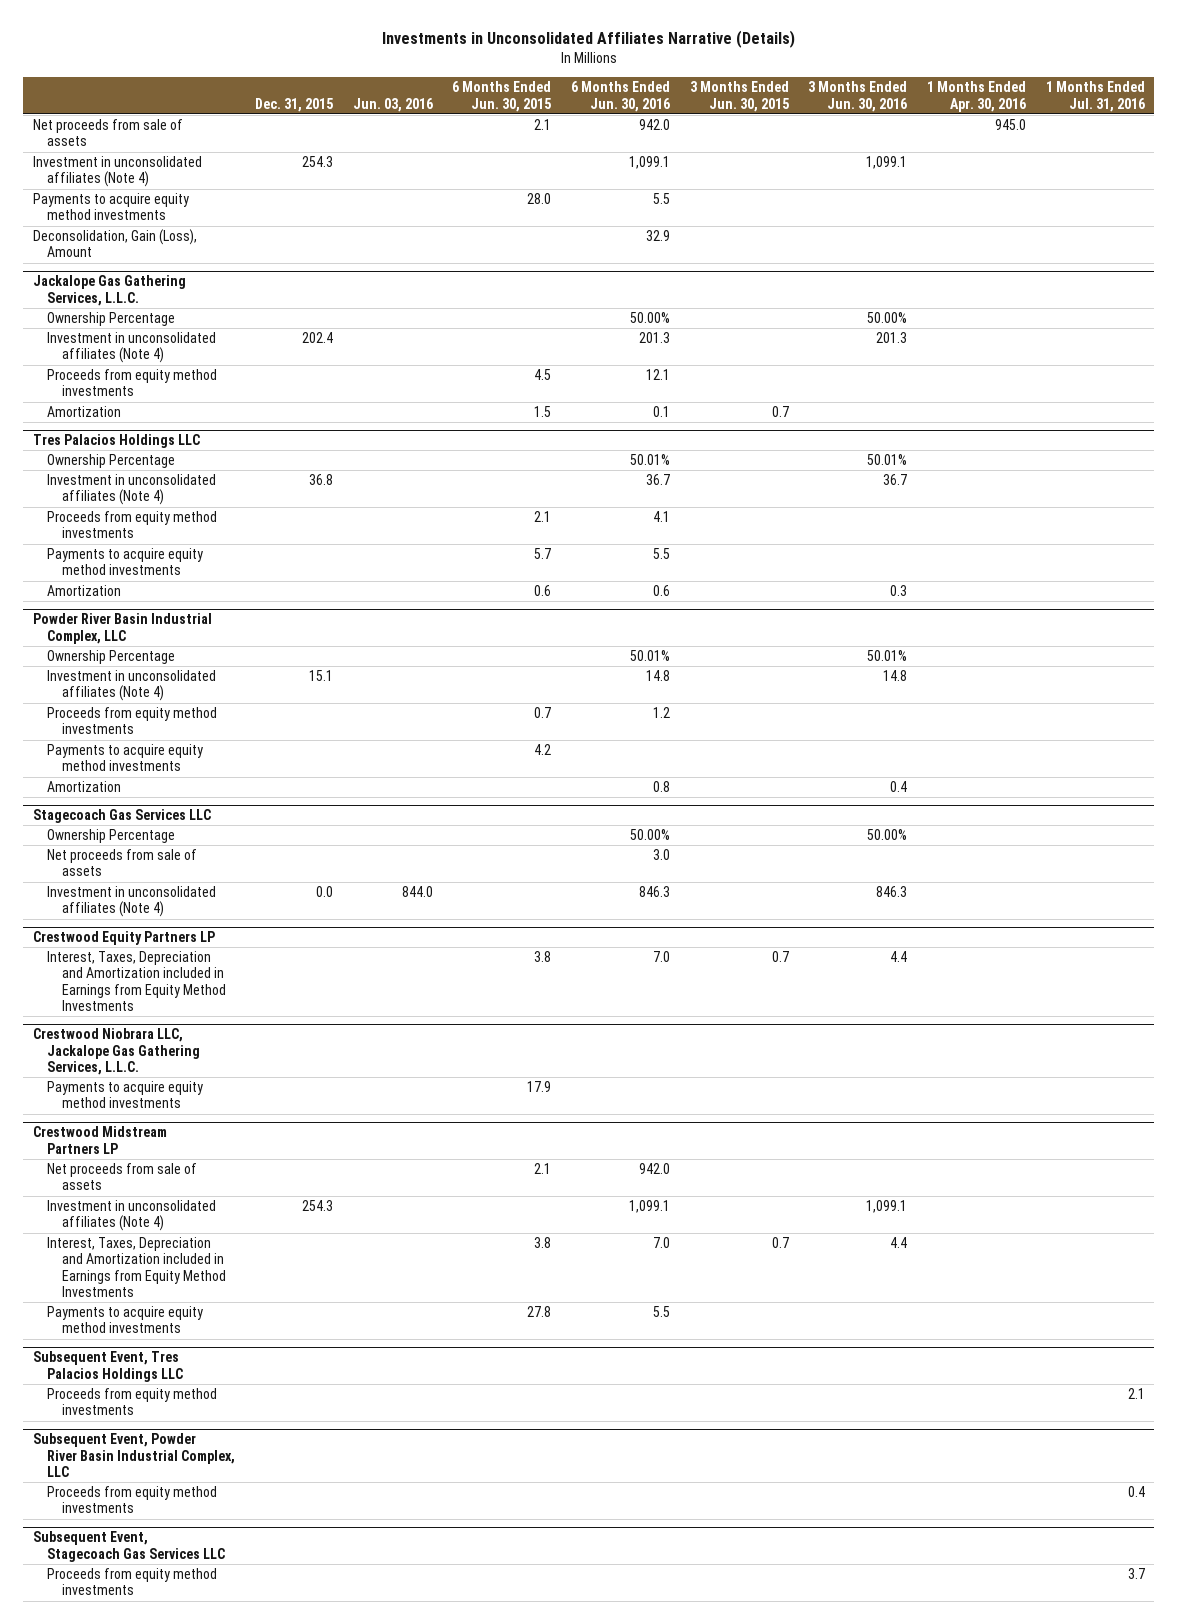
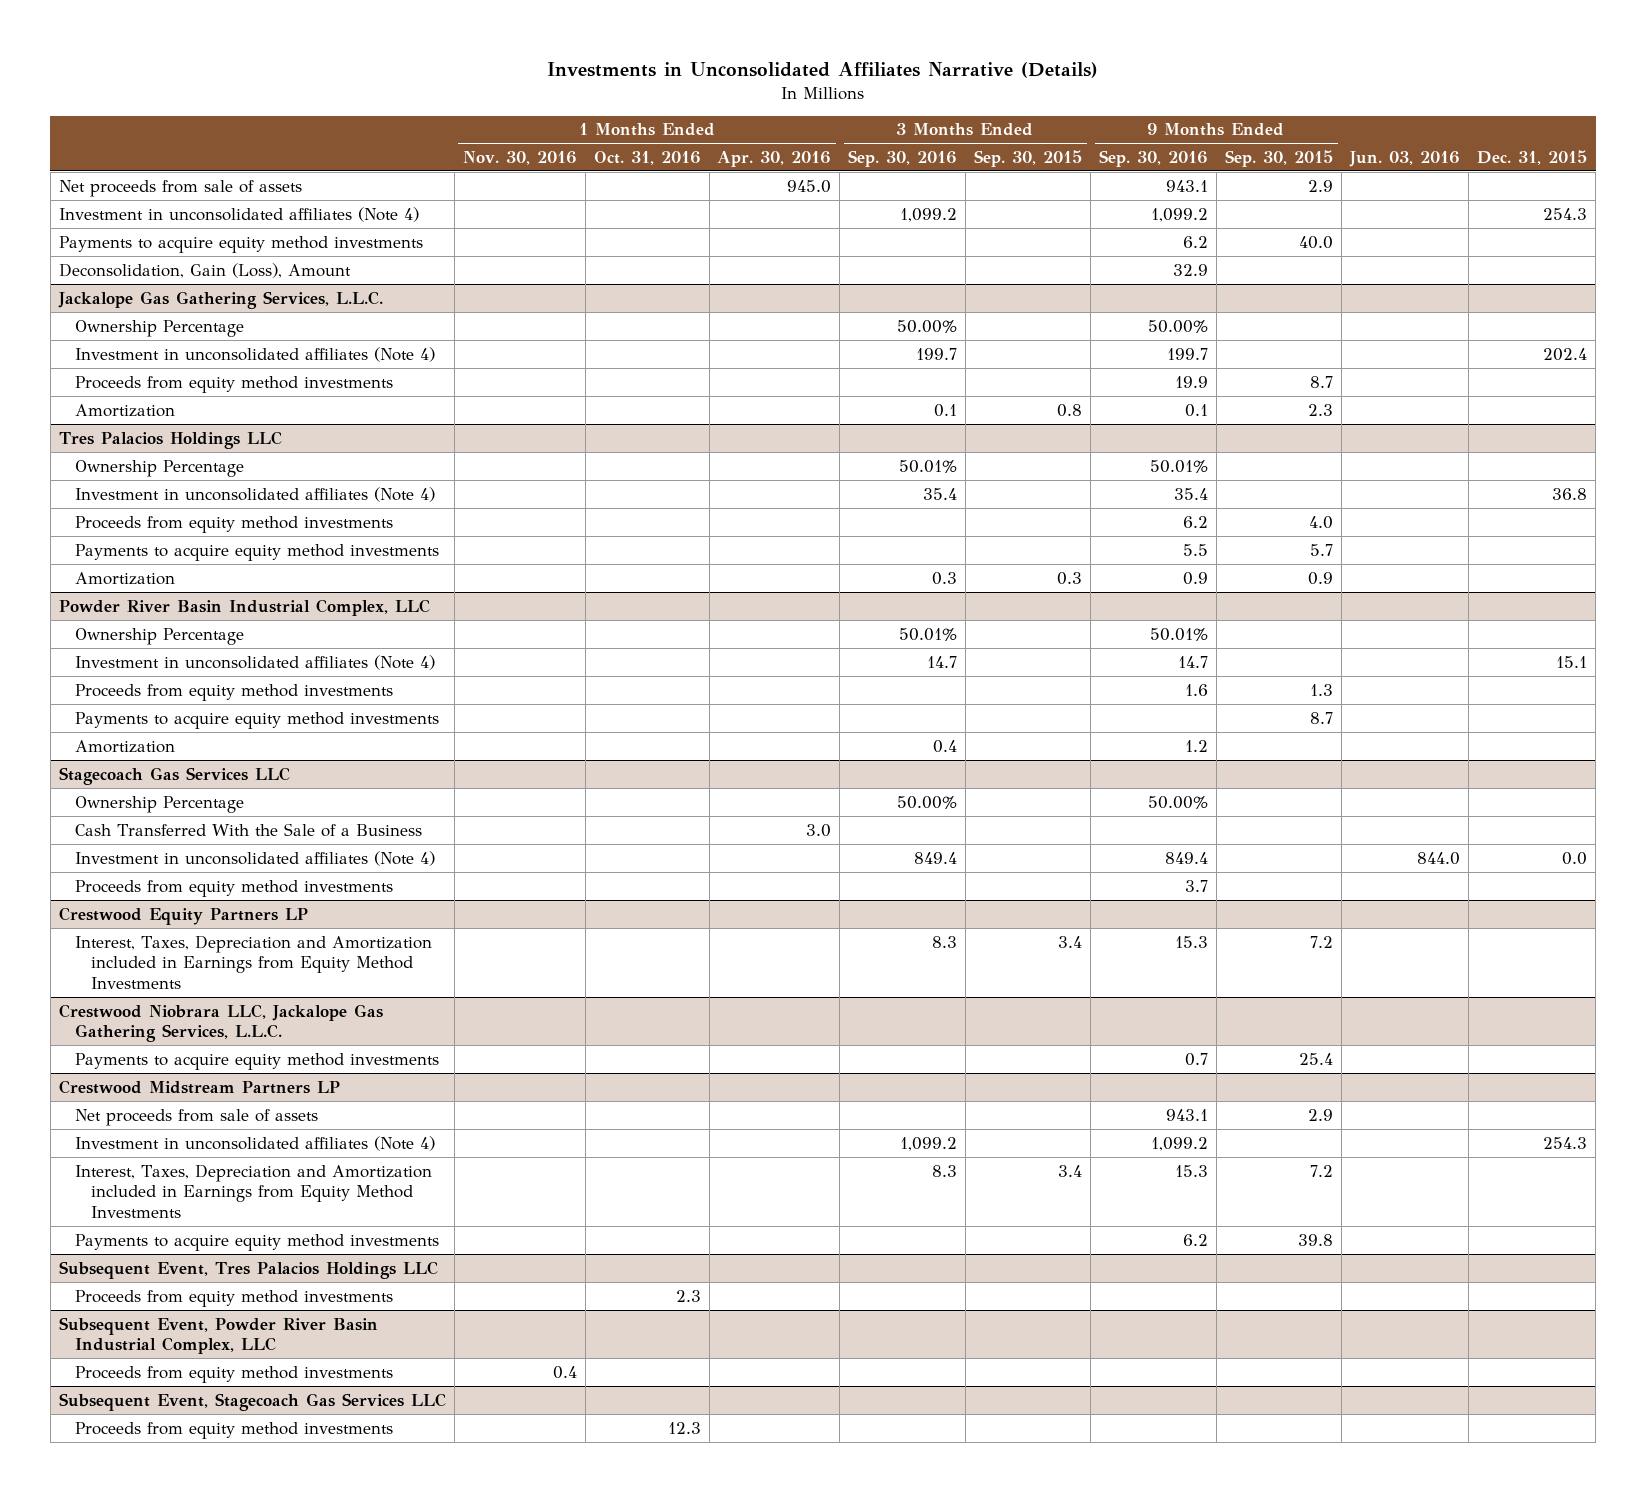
- | Dec. 31, 2015 | Jun. 03, 2016 | 6 Months Ended Jun. 30, 2015 | 6 Months Ended Jun. 30, 2016 | 3 Months Ended Jun. 30, 2015 | 3 Months Ended Jun. 30, 2016 | 1 Months Ended Apr. 30, 2016 | 1 Months Ended Jul. 31, 2016
+ | 1 Months Ended Nov. 30, 2016 | 1 Months Ended Oct. 31, 2016 | 1 Months Ended Apr. 30, 2016 | 3 Months Ended Sep. 30, 2016 | 3 Months Ended Sep. 30, 2015 | 9 Months Ended Sep. 30, 2016 | 9 Months Ended Sep. 30, 2015 | Jun. 03, 2016 | Dec. 31, 2015
@ Stagecoach Gas Services LLC
- Net proceeds from sale of assets | | | | 3.0 | | | |
+ Cash Transferred With the Sale of a Business | | | 3.0 | | | | | |
+ Proceeds from equity method investments | | | | | | 3.7 | | |

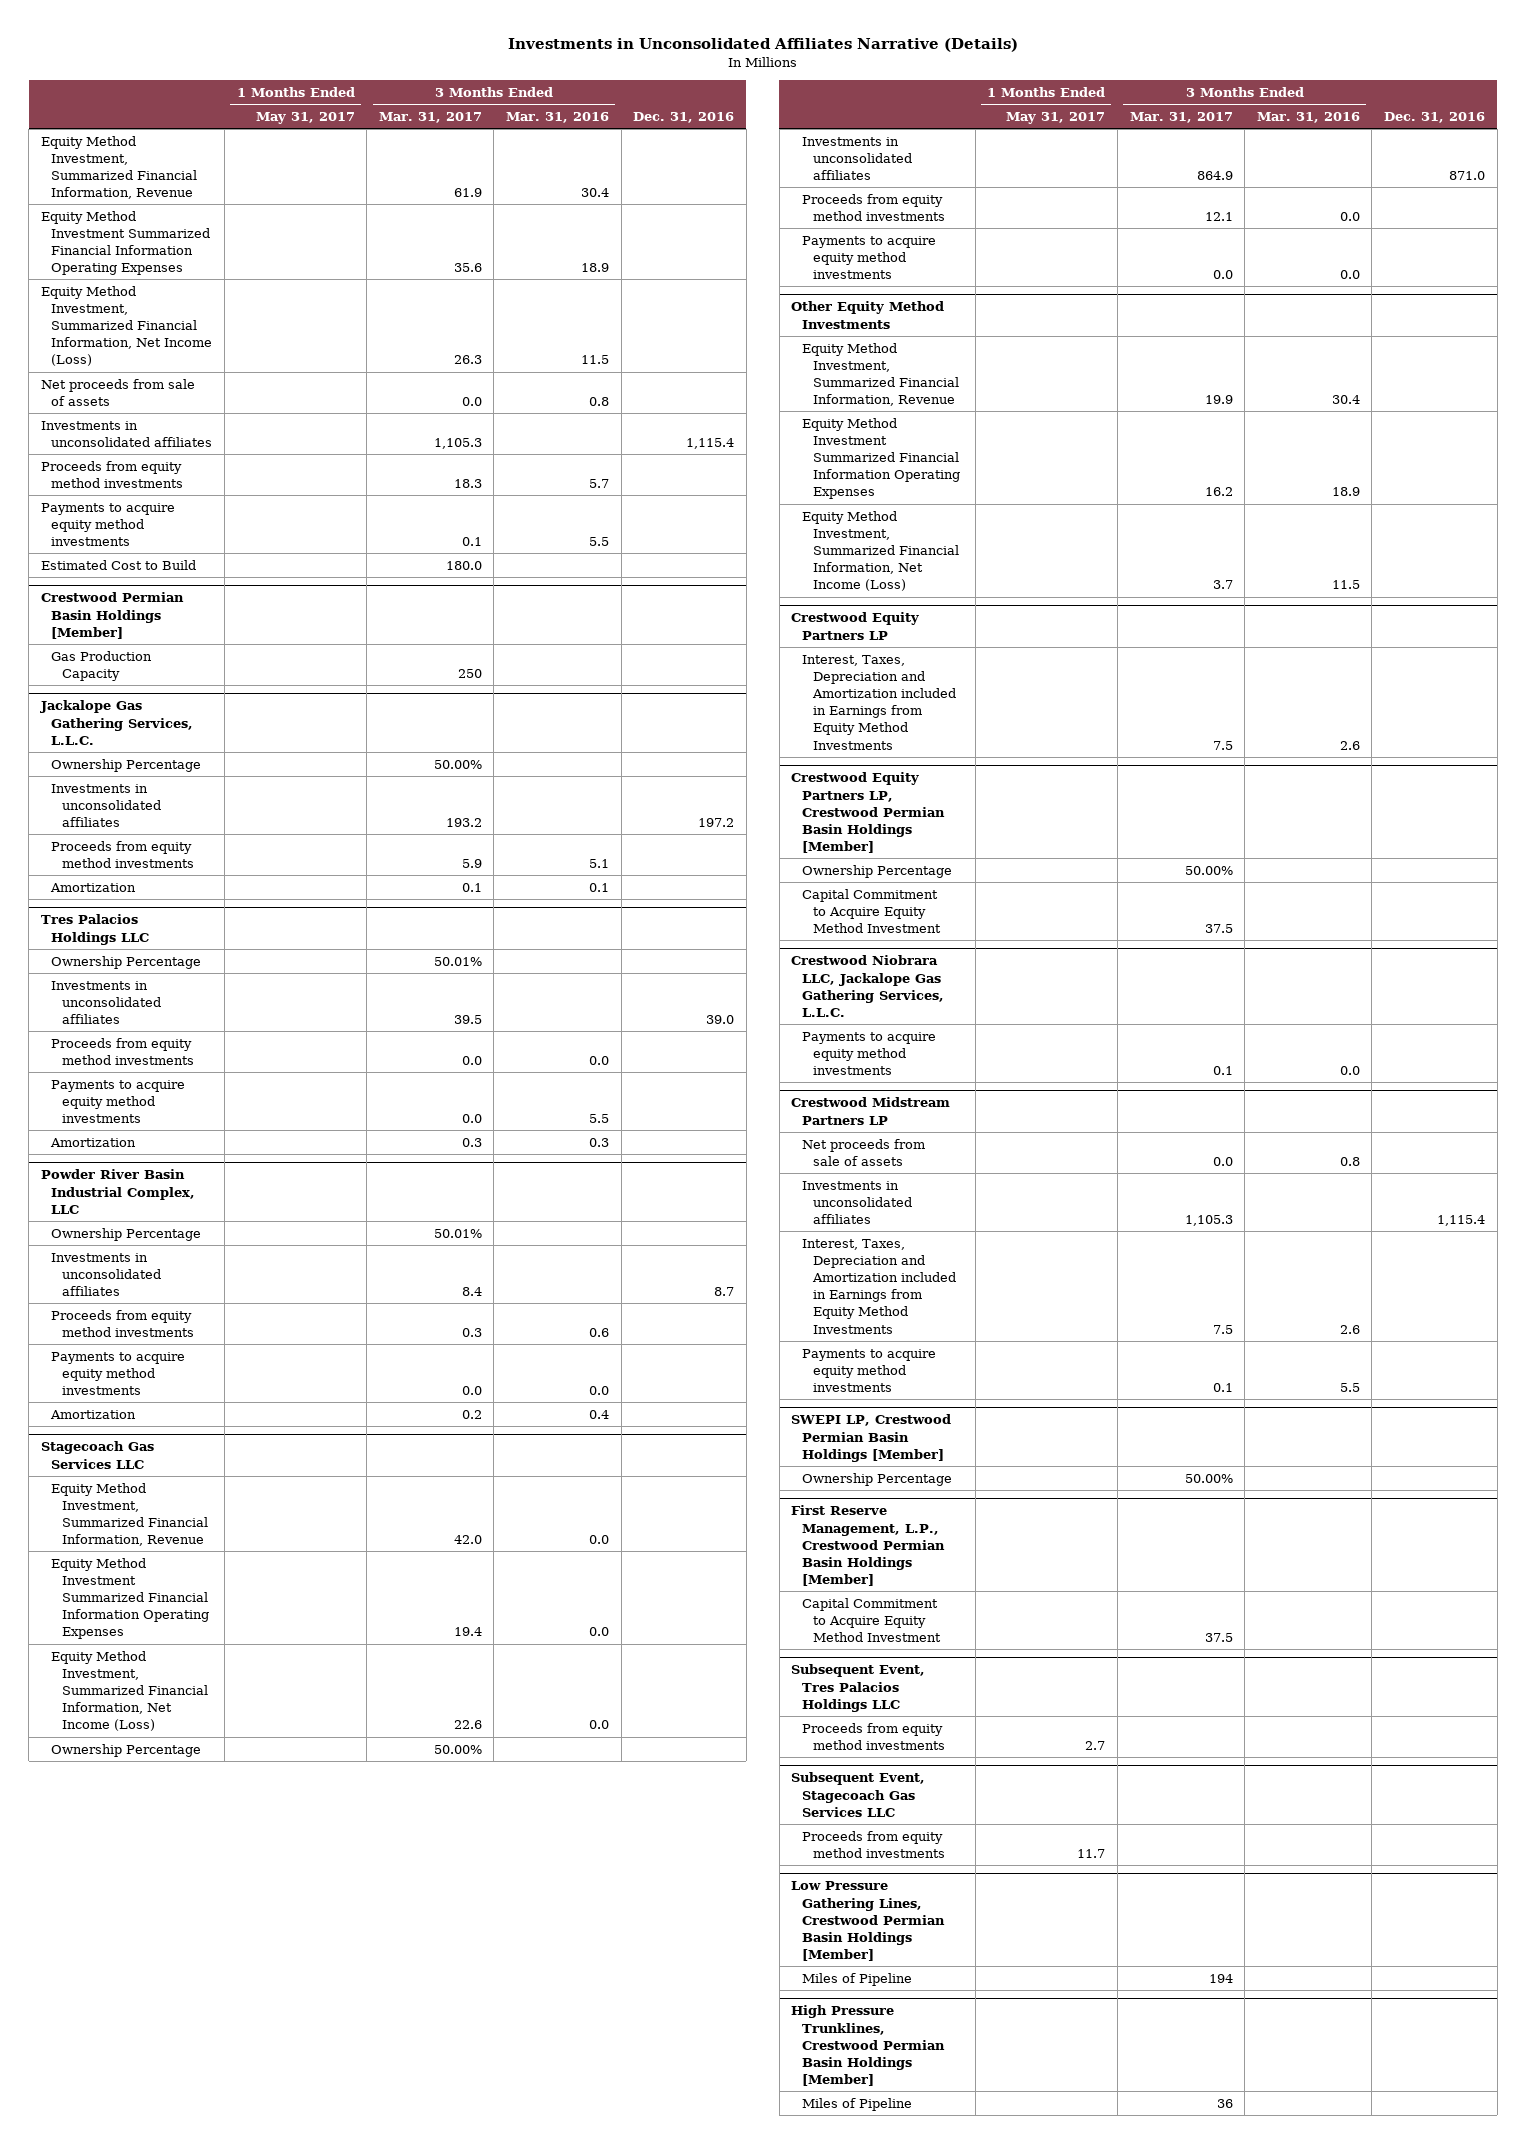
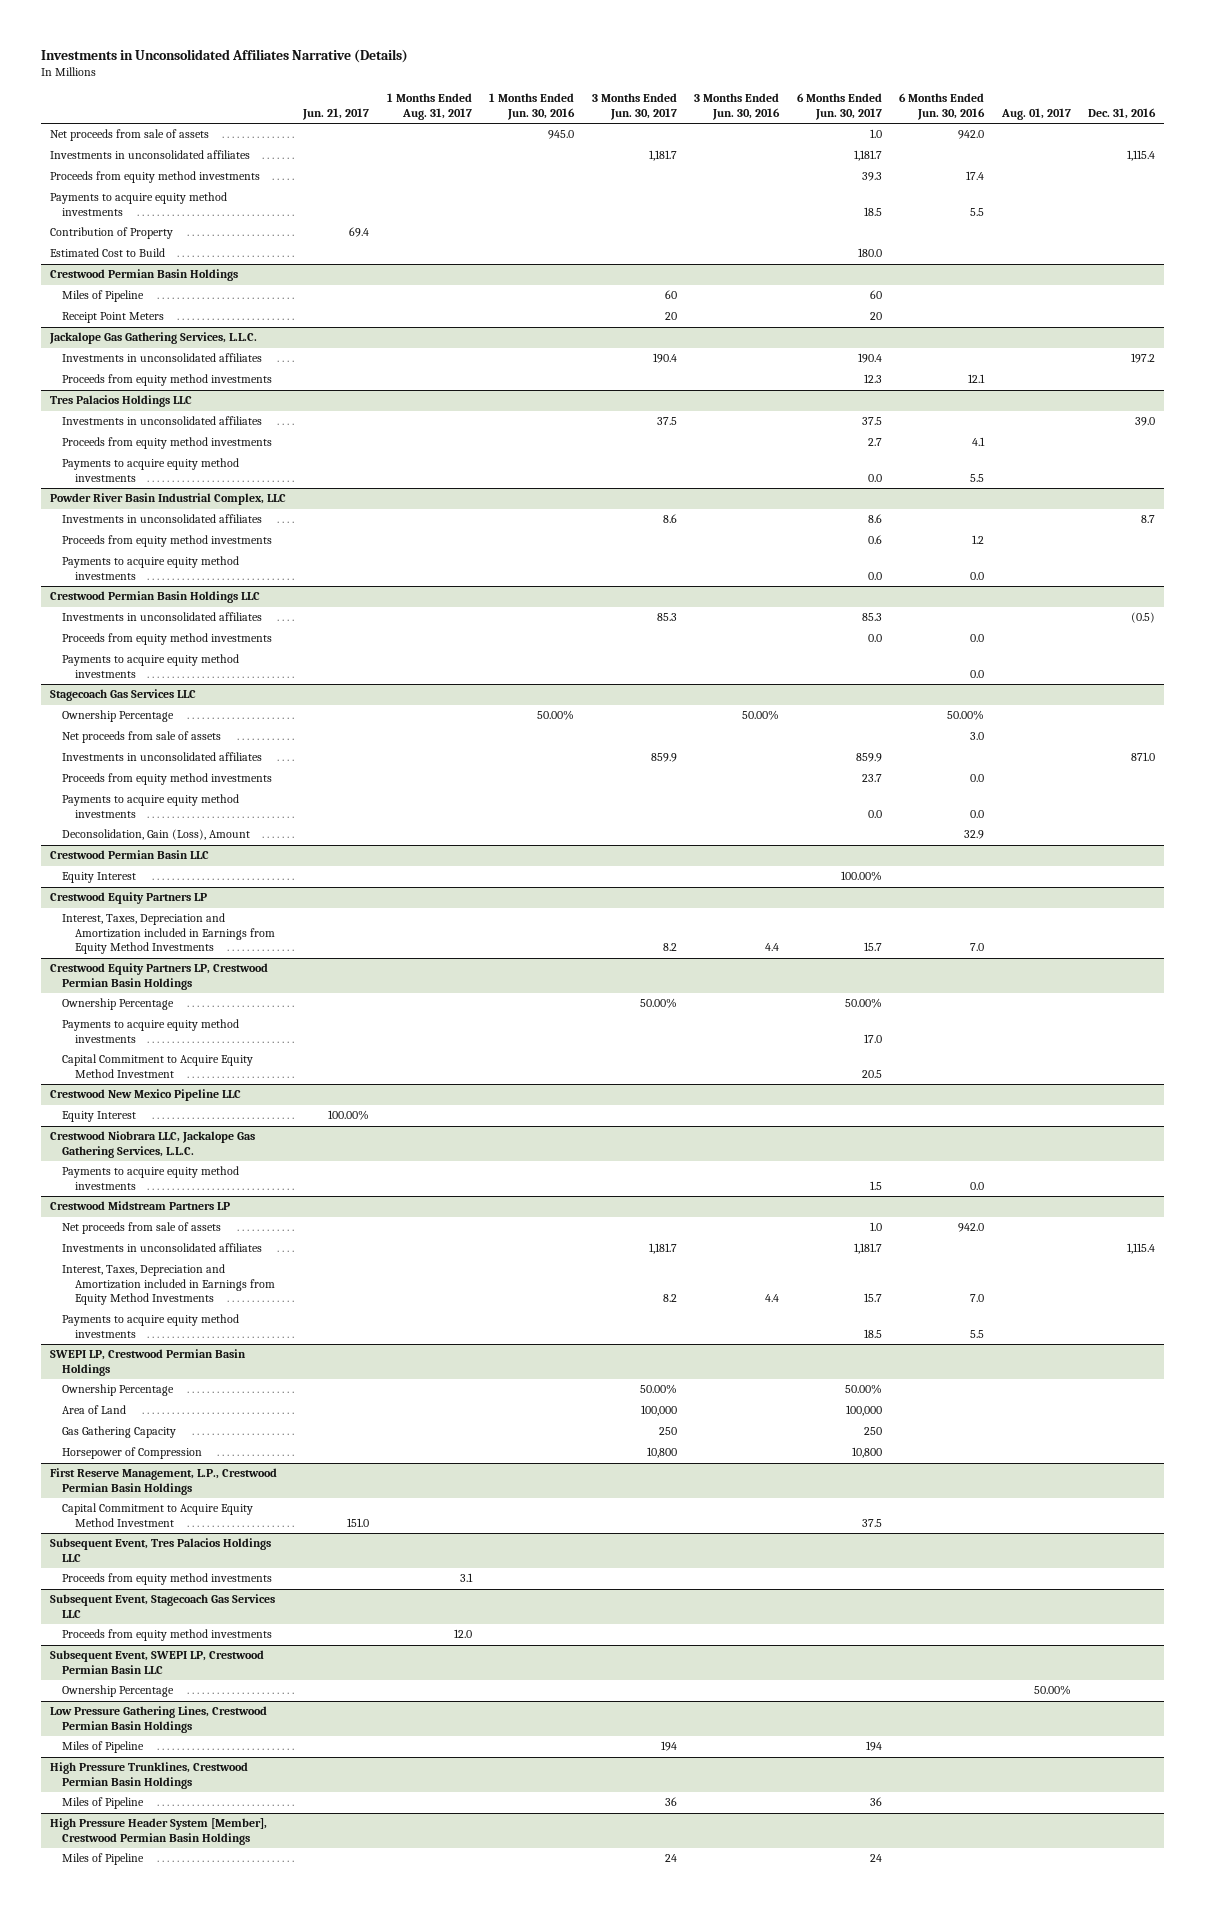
- | 1 Months Ended May 31, 2017 | 3 Months Ended Mar. 31, 2017 | 3 Months Ended Mar. 31, 2016 | Dec. 31, 2016
+ | Jun. 21, 2017 | 1 Months Ended Aug. 31, 2017 | 1 Months Ended Jun. 30, 2016 | 3 Months Ended Jun. 30, 2017 | 3 Months Ended Jun. 30, 2016 | 6 Months Ended Jun. 30, 2017 | 6 Months Ended Jun. 30, 2016 | Aug. 01, 2017 | Dec. 31, 2016
- Equity Method Investment, Summarized Financial Information, Revenue | | 61.9 | 30.4 |
- Equity Method Investment Summarized Financial Information Operating Expenses | | 35.6 | 18.9 |
- Equity Method Investment, Summarized Financial Information, Net Income (Loss) | | 26.3 | 11.5 |
+ Contribution of Property | 69.4 | | | | | | | |
- Crestwood Permian Basin Holdings [Member]
- Gas Production Capacity | | 250 | |
+ Crestwood Permian Basin Holdings
+ Miles of Pipeline | | | | 60 | | 60 | | |
+ Receipt Point Meters | | | | 20 | | 20 | | |
@ Jackalope Gas Gathering Services, L.L.C.
- Ownership Percentage | | 50.00% | |
- Amortization | | 0.1 | 0.1 |
@ Tres Palacios Holdings LLC
- Ownership Percentage | | 50.01% | |
- Amortization | | 0.3 | 0.3 |
@ Powder River Basin Industrial Complex, LLC
- Ownership Percentage | | 50.01% | |
- Amortization | | 0.2 | 0.4 |
+ Crestwood Permian Basin Holdings LLC
+ Investments in unconsolidated affiliates | | | | 85.3 | | 85.3 | | | (0.5)
+ Proceeds from equity method investments | | | | | | 0.0 | 0.0 | |
+ Payments to acquire equity method investments | | | | | | | 0.0 | |
@ Stagecoach Gas Services LLC
- Equity Method Investment, Summarized Financial Information, Revenue | | 42.0 | 0.0 |
- Equity Method Investment Summarized Financial Information Operating Expenses | | 19.4 | 0.0 |
- Equity Method Investment, Summarized Financial Information, Net Income (Loss) | | 22.6 | 0.0 |
+ Net proceeds from sale of assets | | | | | | | 3.0 | |
- Other Equity Method Investments
- Equity Method Investment, Summarized Financial Information, Revenue | | 19.9 | 30.4 |
- Equity Method Investment Summarized Financial Information Operating Expenses | | 16.2 | 18.9 |
- Equity Method Investment, Summarized Financial Information, Net Income (Loss) | | 3.7 | 11.5 |
@ Stagecoach Gas Services LLC
+ Deconsolidation, Gain (Loss), Amount | | | | | | | 32.9 | |
+ Crestwood Permian Basin LLC
+ Equity Interest | | | | | | 100.00% | | |
- Crestwood Equity Partners LP, Crestwood Permian Basin Holdings [Member]
+ Crestwood Equity Partners LP, Crestwood Permian Basin Holdings
+ Payments to acquire equity method investments | | | | | | 17.0 | | |
+ Crestwood New Mexico Pipeline LLC
+ Equity Interest | 100.00% | | | | | | | |
- SWEPI LP, Crestwood Permian Basin Holdings [Member]
+ SWEPI LP, Crestwood Permian Basin Holdings
- First Reserve Management, L.P., Crestwood Permian Basin Holdings [Member]
+ Area of Land | | | | 100,000 | | 100,000 | | |
+ Gas Gathering Capacity | | | | 250 | | 250 | | |
+ Horsepower of Compression | | | | 10,800 | | 10,800 | | |
+ First Reserve Management, L.P., Crestwood Permian Basin Holdings
- Low Pressure Gathering Lines, Crestwood Permian Basin Holdings [Member]
+ Subsequent Event, SWEPI LP, Crestwood Permian Basin LLC
+ Ownership Percentage | | | | | | | | 50.00% |
+ Low Pressure Gathering Lines, Crestwood Permian Basin Holdings
- High Pressure Trunklines, Crestwood Permian Basin Holdings [Member]
+ High Pressure Trunklines, Crestwood Permian Basin Holdings
+ High Pressure Header System [Member], Crestwood Permian Basin Holdings
+ Miles of Pipeline | | | | 24 | | 24 | | |

